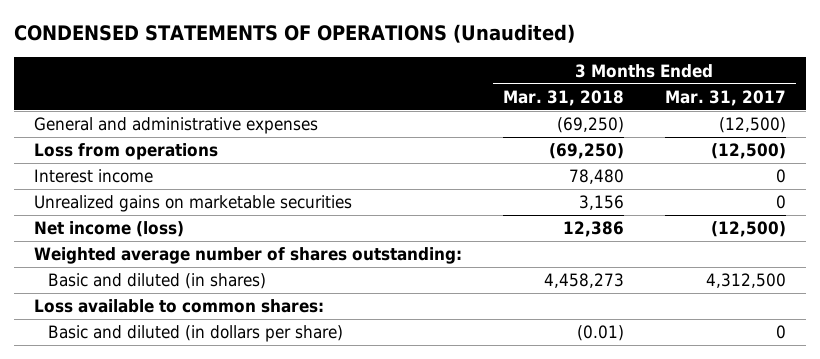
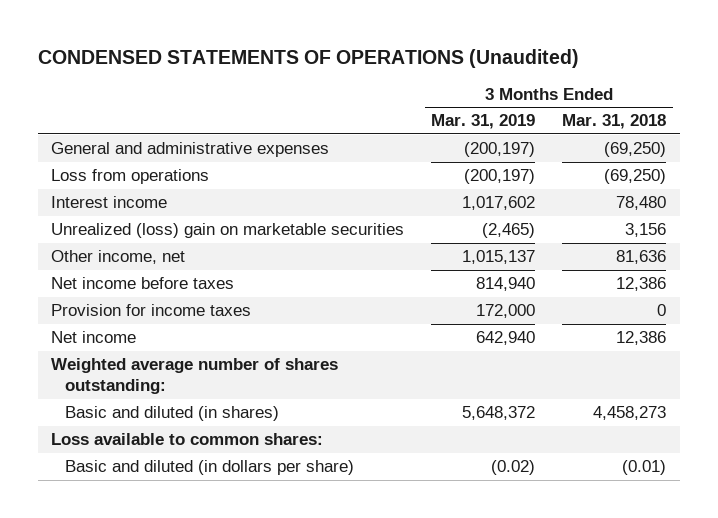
- | 3 Months Ended Mar. 31, 2018 | 3 Months Ended Mar. 31, 2017
+ | 3 Months Ended Mar. 31, 2019 | 3 Months Ended Mar. 31, 2018
- Unrealized gains on marketable securities | 3,156 | 0
- Net income (loss) | 12,386 | (12,500)
+ Unrealized (loss) gain on marketable securities | (2,465) | 3,156
+ Other income, net | 1,015,137 | 81,636
+ Net income before taxes | 814,940 | 12,386
+ Provision for income taxes | 172,000 | 0
+ Net income | 642,940 | 12,386

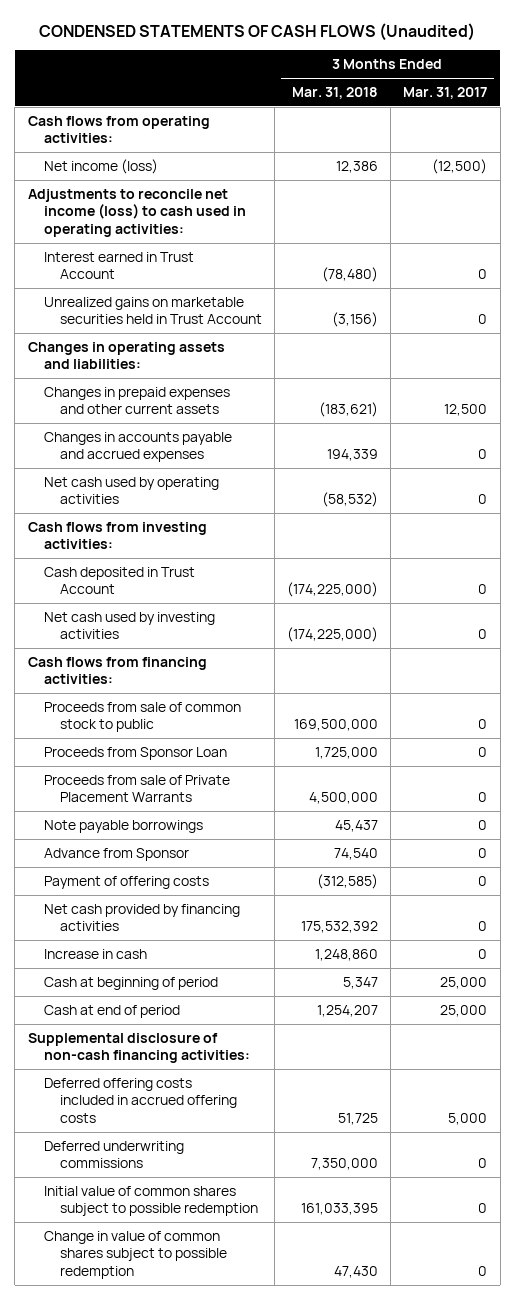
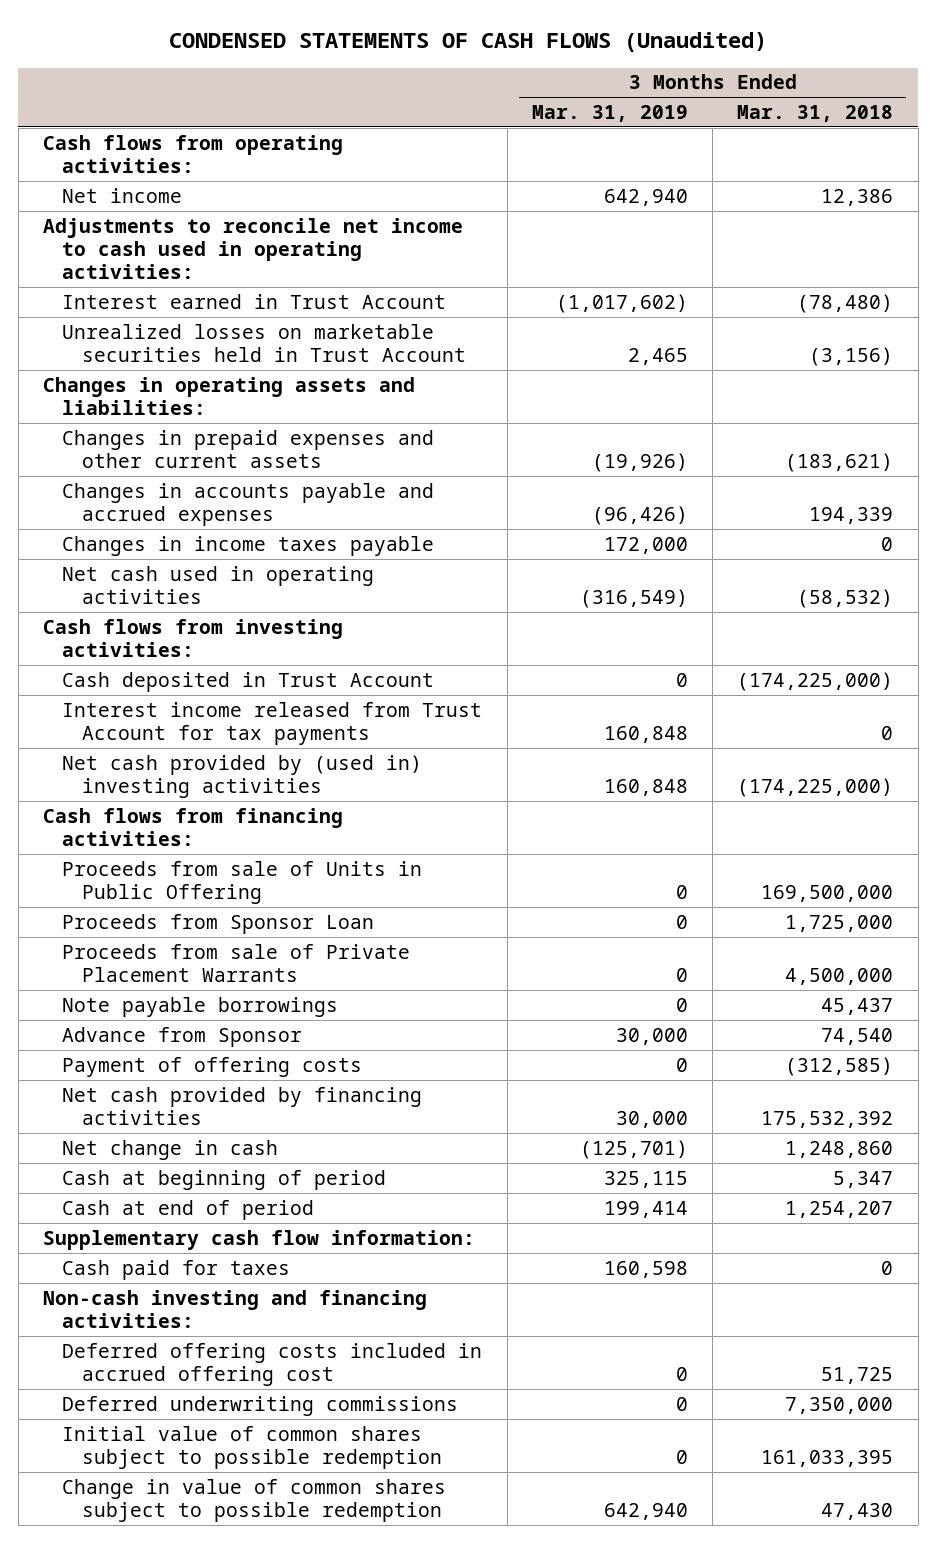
- | 3 Months Ended Mar. 31, 2018 | 3 Months Ended Mar. 31, 2017
+ | 3 Months Ended Mar. 31, 2019 | 3 Months Ended Mar. 31, 2018
- Net income (loss) | 12,386 | (12,500)
- Adjustments to reconcile net income (loss) to cash used in operating activities:
+ Net income | 642,940 | 12,386
+ Adjustments to reconcile net income to cash used in operating activities:
- Unrealized gains on marketable securities held in Trust Account | (3,156) | 0
+ Unrealized losses on marketable securities held in Trust Account | 2,465 | (3,156)
- Net cash used by operating activities | (58,532) | 0
+ Changes in income taxes payable | 172,000 | 0
+ Net cash used in operating activities | (316,549) | (58,532)
- Net cash used by investing activities | (174,225,000) | 0
+ Interest income released from Trust Account for tax payments | 160,848 | 0
+ Net cash provided by (used in) investing activities | 160,848 | (174,225,000)
- Proceeds from sale of common stock to public | 169,500,000 | 0
+ Proceeds from sale of Units in Public Offering | 0 | 169,500,000
- Increase in cash | 1,248,860 | 0
+ Net change in cash | (125,701) | 1,248,860
- Supplemental disclosure of non-cash financing activities:
- Deferred offering costs included in accrued offering costs | 51,725 | 5,000
+ Supplementary cash flow information:
+ Cash paid for taxes | 160,598 | 0
+ Non-cash investing and financing activities:
+ Deferred offering costs included in accrued offering cost | 0 | 51,725

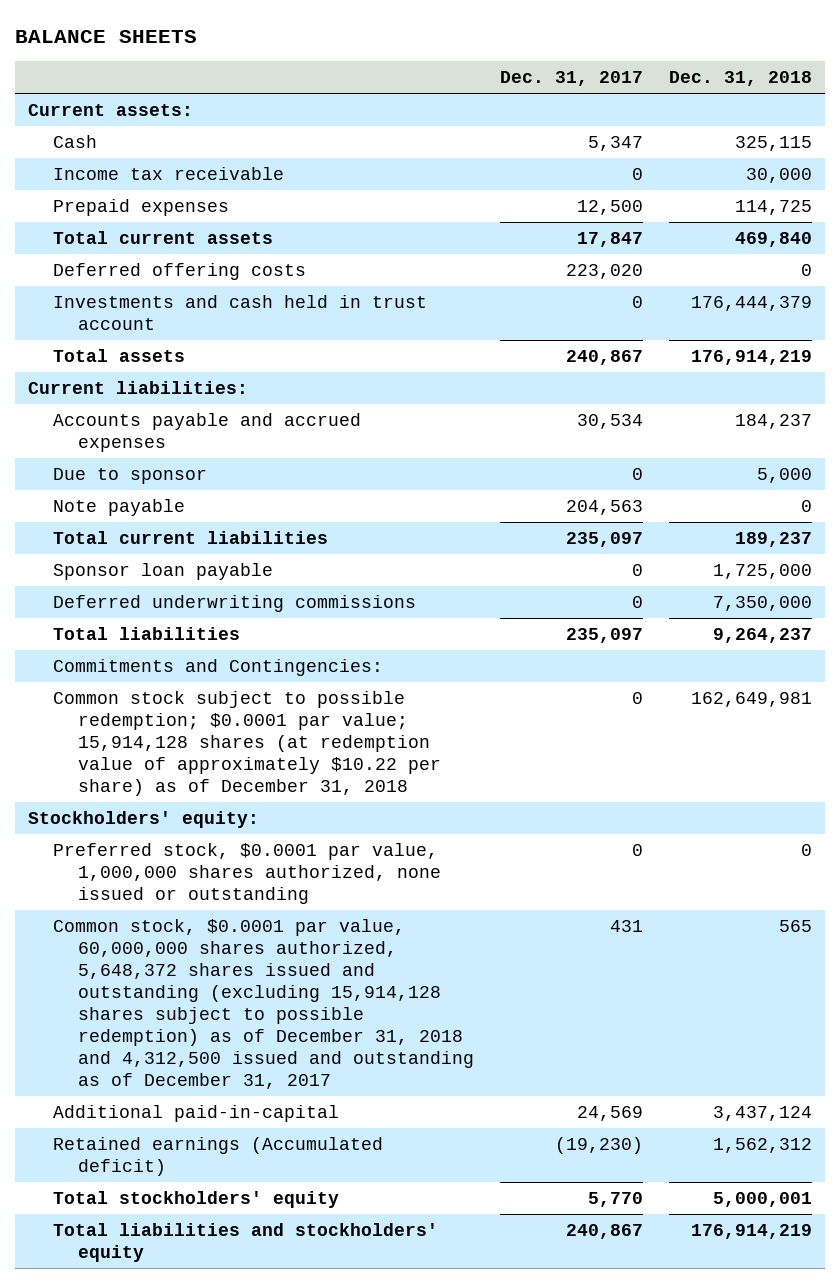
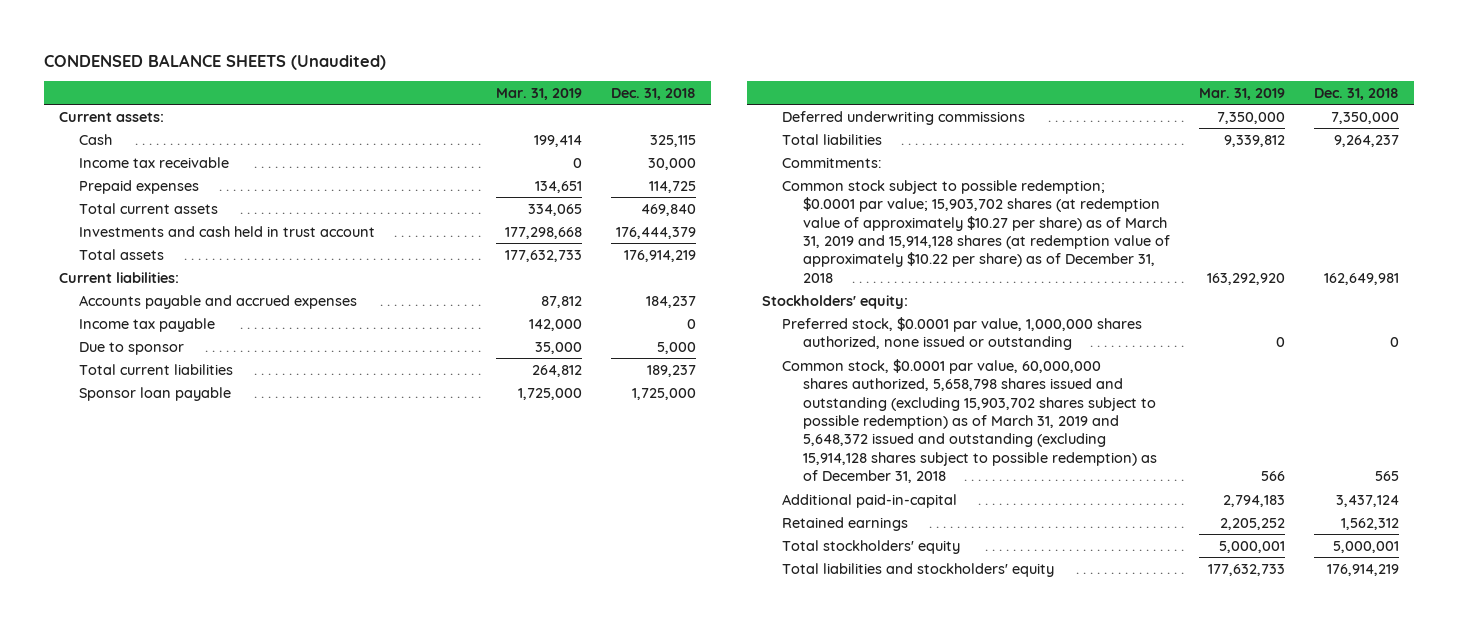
- BALANCE SHEETS
+ CONDENSED BALANCE SHEETS (Unaudited)
- | Dec. 31, 2017 | Dec. 31, 2018
+ | Mar. 31, 2019 | Dec. 31, 2018
- Deferred offering costs | 223,020 | 0
+ Income tax payable | 142,000 | 0
- Note payable | 204,563 | 0
- Commitments and Contingencies:
- Common stock subject to possible redemption; $0.0001 par value; 15,914,128 shares (at redemption value of approximately $10.22 per share) as of December 31, 2018 | 0 | 162,649,981
+ Commitments:
+ Common stock subject to possible redemption; $0.0001 par value; 15,903,702 shares (at redemption value of approximately $10.27 per share) as of March 31, 2019 and 15,914,128 shares (at redemption value of approximately $10.22 per share) as of December 31, 2018 | 163,292,920 | 162,649,981
- Common stock, $0.0001 par value, 60,000,000 shares authorized, 5,648,372 shares issued and outstanding (excluding 15,914,128 shares subject to possible redemption) as of December 31, 2018 and 4,312,500 issued and outstanding as of December 31, 2017 | 431 | 565
+ Common stock, $0.0001 par value, 60,000,000 shares authorized, 5,658,798 shares issued and outstanding (excluding 15,903,702 shares subject to possible redemption) as of March 31, 2019 and 5,648,372 issued and outstanding (excluding 15,914,128 shares subject to possible redemption) as of December 31, 2018 | 566 | 565
- Retained earnings (Accumulated deficit) | (19,230) | 1,562,312
+ Retained earnings | 2,205,252 | 1,562,312

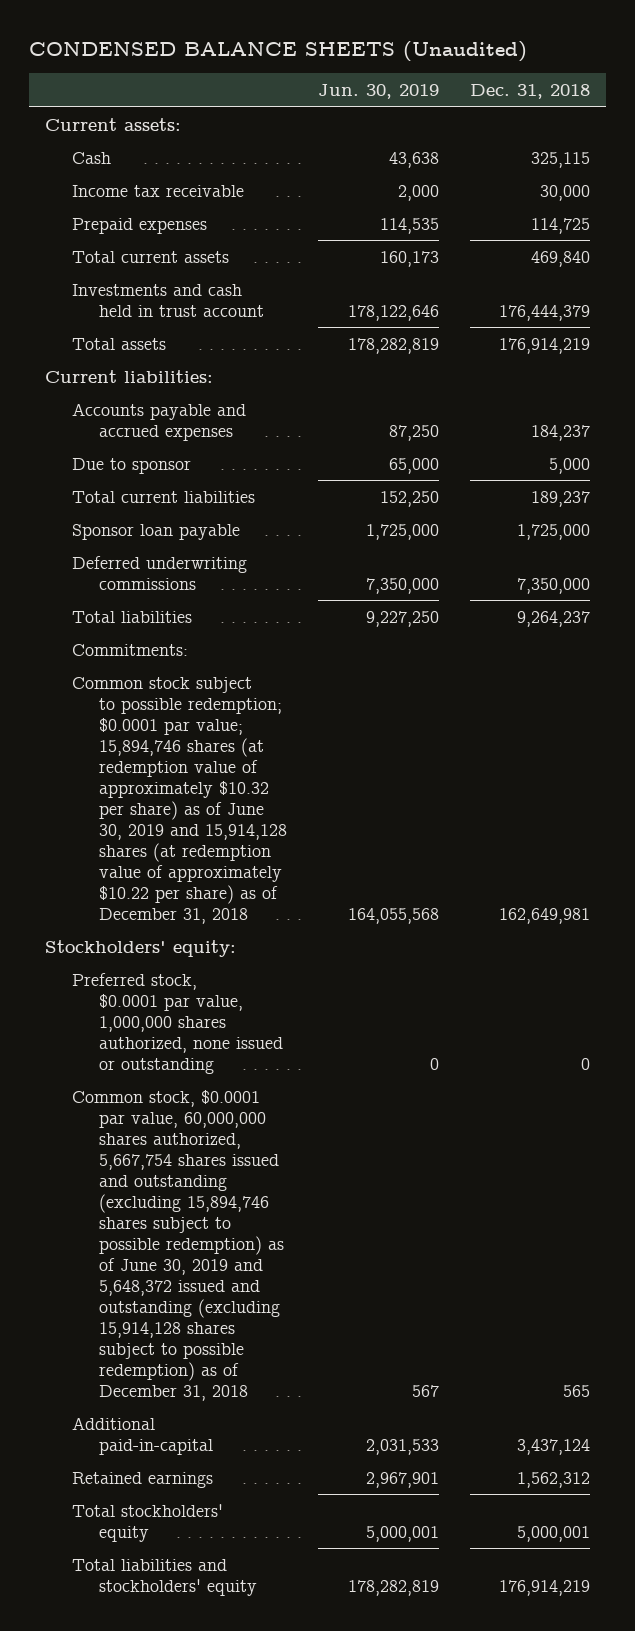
- | Mar. 31, 2019 | Dec. 31, 2018
+ | Jun. 30, 2019 | Dec. 31, 2018
- Income tax payable | 142,000 | 0
- Common stock subject to possible redemption; $0.0001 par value; 15,903,702 shares (at redemption value of approximately $10.27 per share) as of March 31, 2019 and 15,914,128 shares (at redemption value of approximately $10.22 per share) as of December 31, 2018 | 163,292,920 | 162,649,981
+ Common stock subject to possible redemption; $0.0001 par value; 15,894,746 shares (at redemption value of approximately $10.32 per share) as of June 30, 2019 and 15,914,128 shares (at redemption value of approximately $10.22 per share) as of December 31, 2018 | 164,055,568 | 162,649,981
- Common stock, $0.0001 par value, 60,000,000 shares authorized, 5,658,798 shares issued and outstanding (excluding 15,903,702 shares subject to possible redemption) as of March 31, 2019 and 5,648,372 issued and outstanding (excluding 15,914,128 shares subject to possible redemption) as of December 31, 2018 | 566 | 565
+ Common stock, $0.0001 par value, 60,000,000 shares authorized, 5,667,754 shares issued and outstanding (excluding 15,894,746 shares subject to possible redemption) as of June 30, 2019 and 5,648,372 issued and outstanding (excluding 15,914,128 shares subject to possible redemption) as of December 31, 2018 | 567 | 565

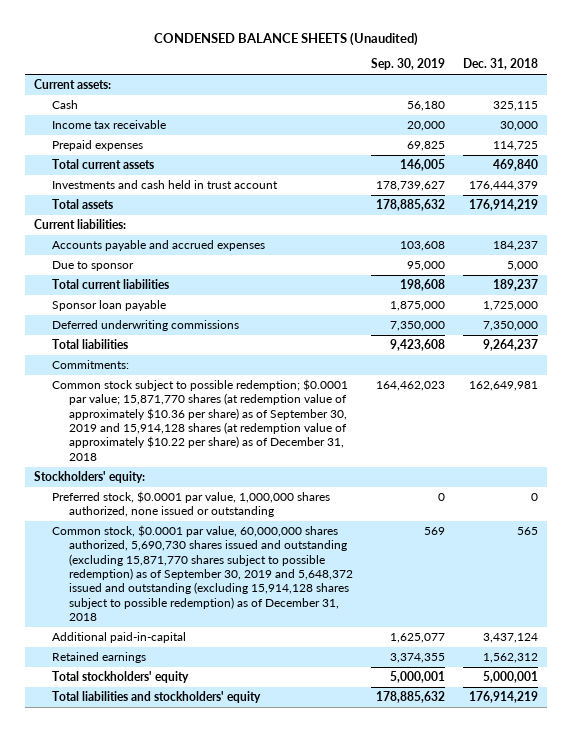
- | Jun. 30, 2019 | Dec. 31, 2018
+ | Sep. 30, 2019 | Dec. 31, 2018
- Common stock subject to possible redemption; $0.0001 par value; 15,894,746 shares (at redemption value of approximately $10.32 per share) as of June 30, 2019 and 15,914,128 shares (at redemption value of approximately $10.22 per share) as of December 31, 2018 | 164,055,568 | 162,649,981
+ Common stock subject to possible redemption; $0.0001 par value; 15,871,770 shares (at redemption value of approximately $10.36 per share) as of September 30, 2019 and 15,914,128 shares (at redemption value of approximately $10.22 per share) as of December 31, 2018 | 164,462,023 | 162,649,981
- Common stock, $0.0001 par value, 60,000,000 shares authorized, 5,667,754 shares issued and outstanding (excluding 15,894,746 shares subject to possible redemption) as of June 30, 2019 and 5,648,372 issued and outstanding (excluding 15,914,128 shares subject to possible redemption) as of December 31, 2018 | 567 | 565
+ Common stock, $0.0001 par value, 60,000,000 shares authorized, 5,690,730 shares issued and outstanding (excluding 15,871,770 shares subject to possible redemption) as of September 30, 2019 and 5,648,372 issued and outstanding (excluding 15,914,128 shares subject to possible redemption) as of December 31, 2018 | 569 | 565

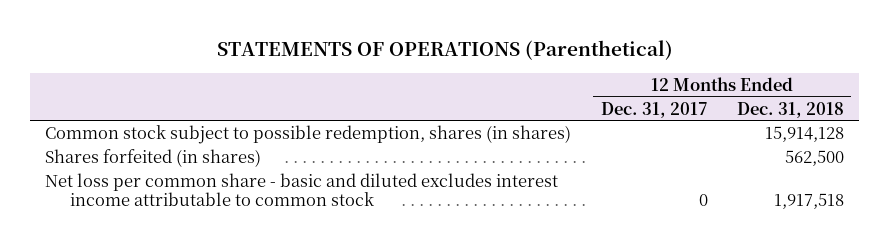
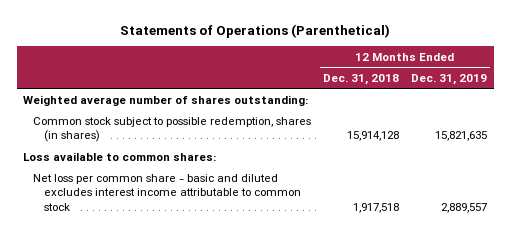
- STATEMENTS OF OPERATIONS (Parenthetical)
+ Statements of Operations (Parenthetical)
- | 12 Months Ended Dec. 31, 2017 | 12 Months Ended Dec. 31, 2018
+ | 12 Months Ended Dec. 31, 2018 | 12 Months Ended Dec. 31, 2019
+ Weighted average number of shares outstanding:
- Shares forfeited (in shares) | | 562,500
+ Loss available to common shares:

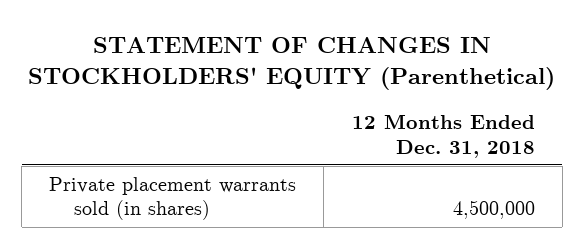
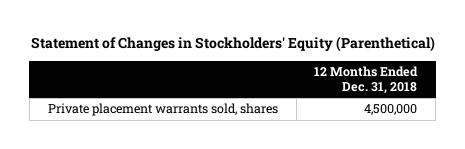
- STATEMENT OF CHANGES IN STOCKHOLDERS' EQUITY (Parenthetical)
+ Statement of Changes in Stockholders' Equity (Parenthetical)
- Private placement warrants sold (in shares) | 4,500,000
+ Private placement warrants sold, shares | 4,500,000

